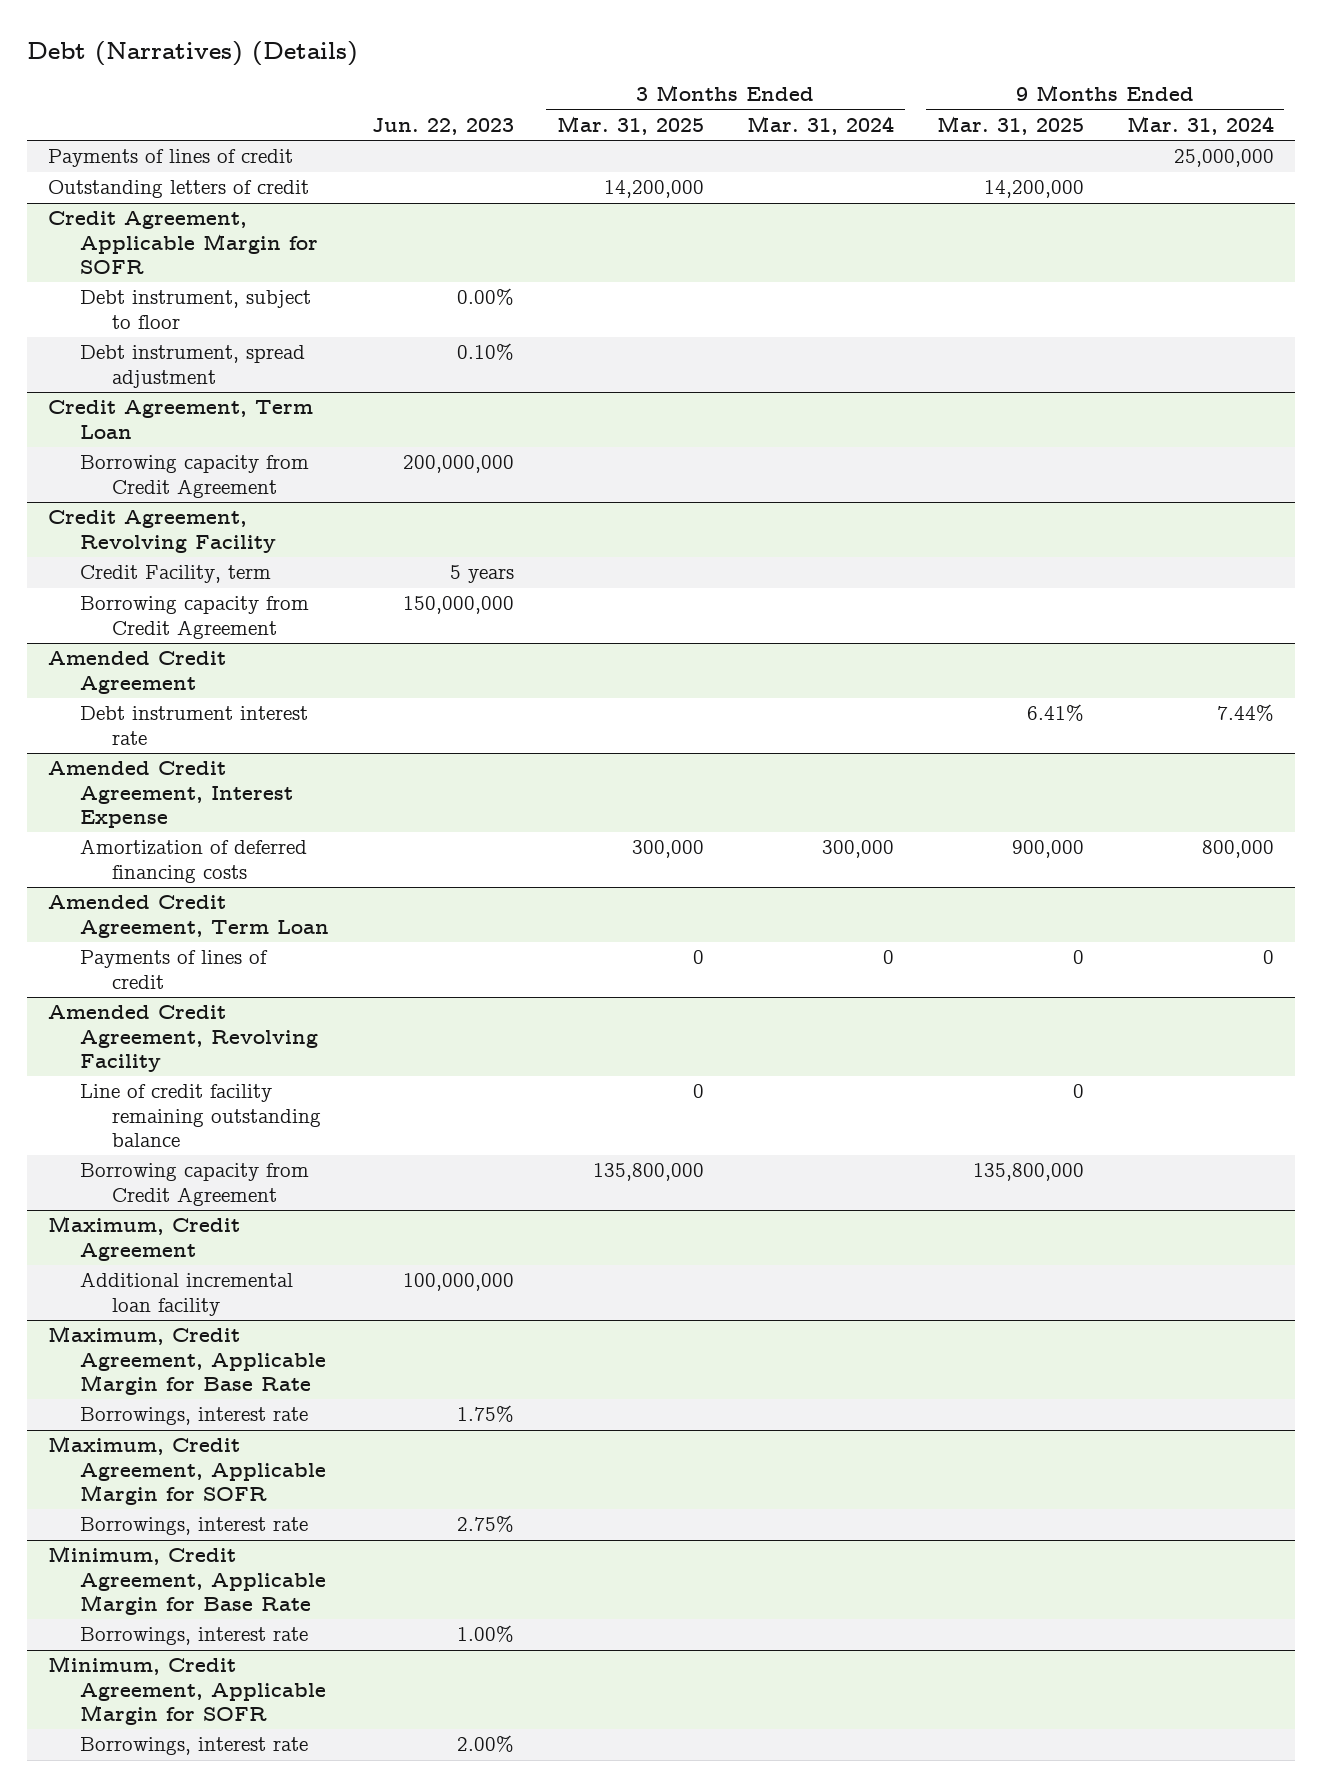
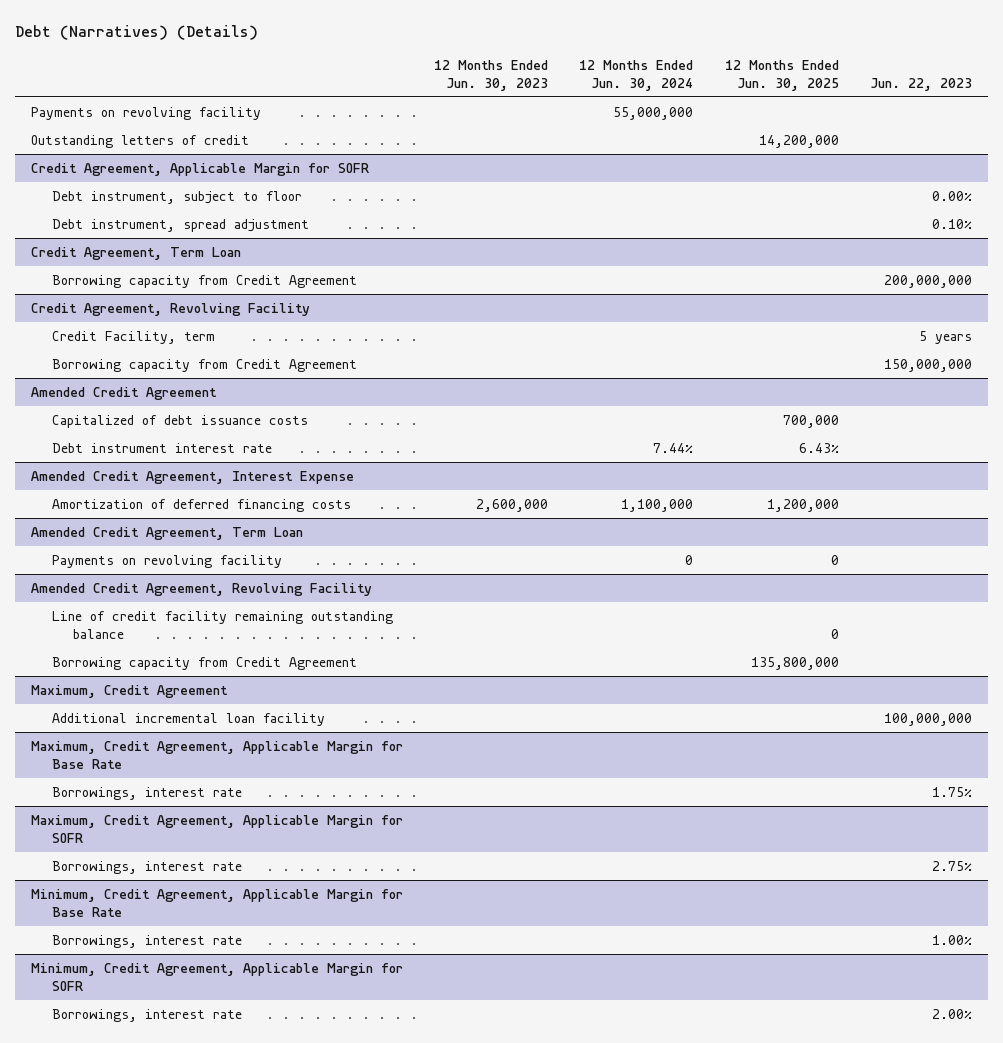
- | Jun. 22, 2023 | 3 Months Ended Mar. 31, 2025 | 3 Months Ended Mar. 31, 2024 | 9 Months Ended Mar. 31, 2025 | 9 Months Ended Mar. 31, 2024
+ | 12 Months Ended Jun. 30, 2023 | 12 Months Ended Jun. 30, 2024 | 12 Months Ended Jun. 30, 2025 | Jun. 22, 2023
- Payments of lines of credit | | | | | 25,000,000
+ Payments on revolving facility | | 55,000,000 | |
@ Amended Credit Agreement
+ Capitalized of debt issuance costs | | | 700,000 |
@ Amended Credit Agreement, Term Loan
- Payments of lines of credit | | 0 | 0 | 0 | 0
+ Payments on revolving facility | | 0 | 0 |

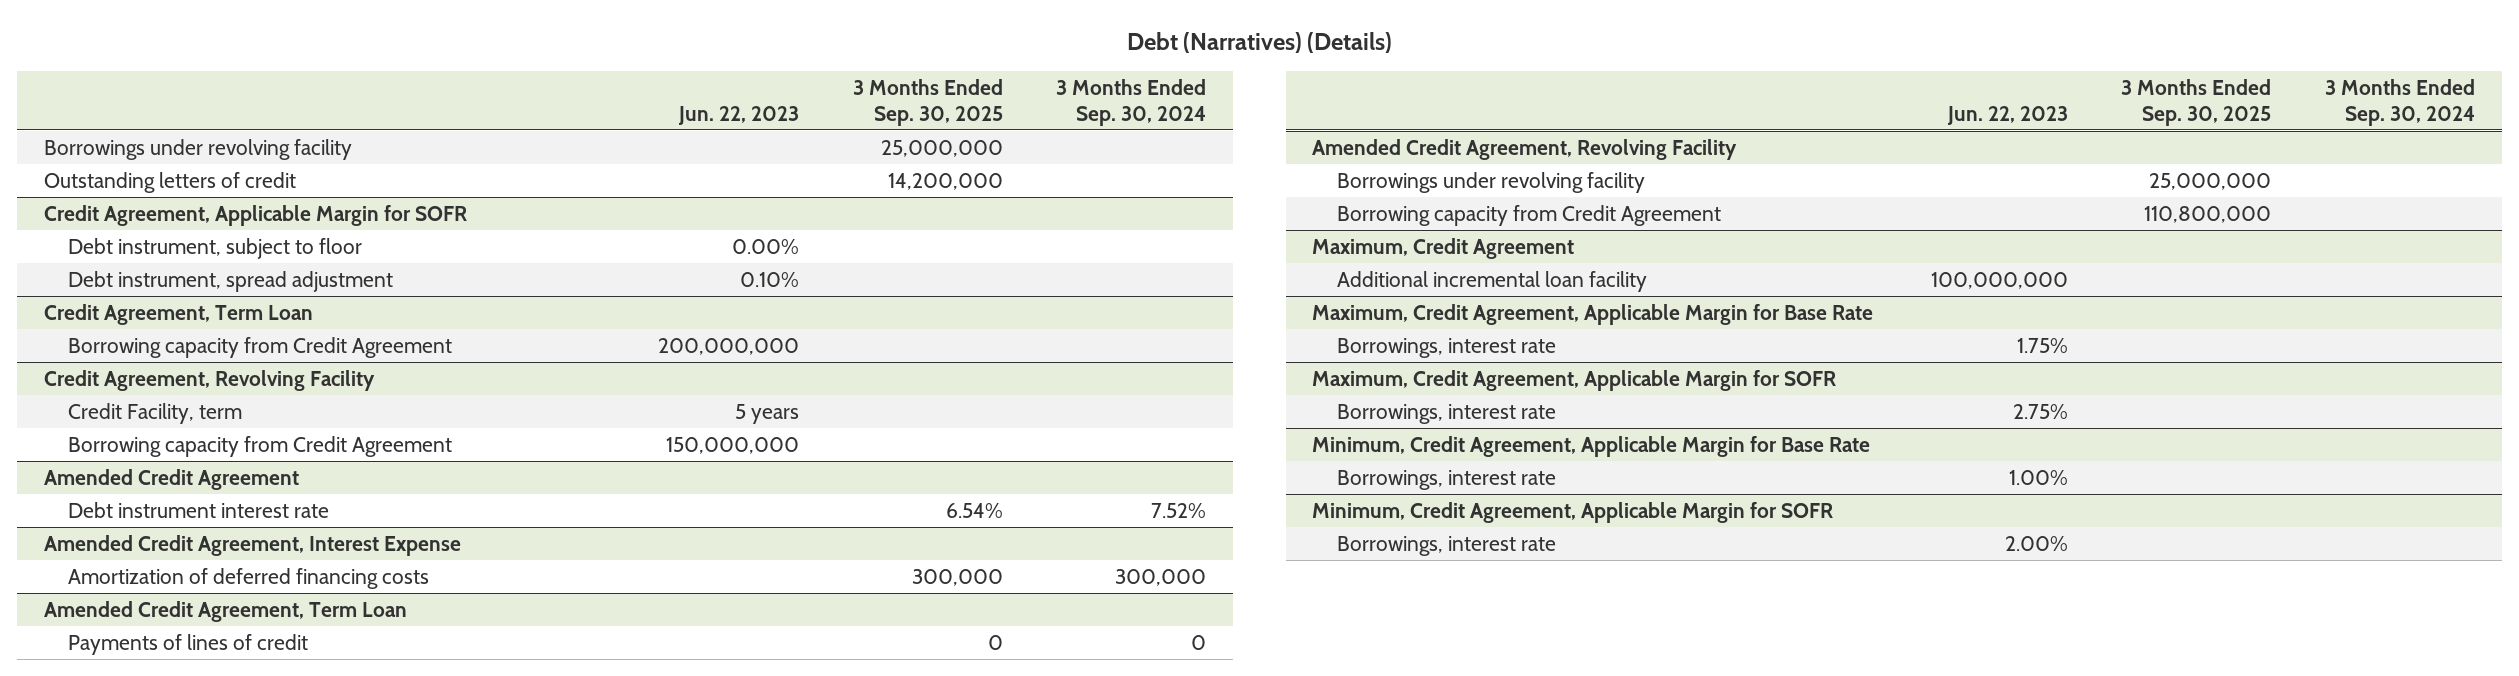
- | 12 Months Ended Jun. 30, 2023 | 12 Months Ended Jun. 30, 2024 | 12 Months Ended Jun. 30, 2025 | Jun. 22, 2023
+ | Jun. 22, 2023 | 3 Months Ended Sep. 30, 2025 | 3 Months Ended Sep. 30, 2024
- Payments on revolving facility | | 55,000,000 | |
+ Borrowings under revolving facility | | 25,000,000 |
@ Amended Credit Agreement
- Capitalized of debt issuance costs | | | 700,000 |
@ Amended Credit Agreement, Term Loan
- Payments on revolving facility | | 0 | 0 |
+ Payments of lines of credit | | 0 | 0
@ Amended Credit Agreement, Revolving Facility
- Line of credit facility remaining outstanding balance | | | 0 |
+ Borrowings under revolving facility | | 25,000,000 |

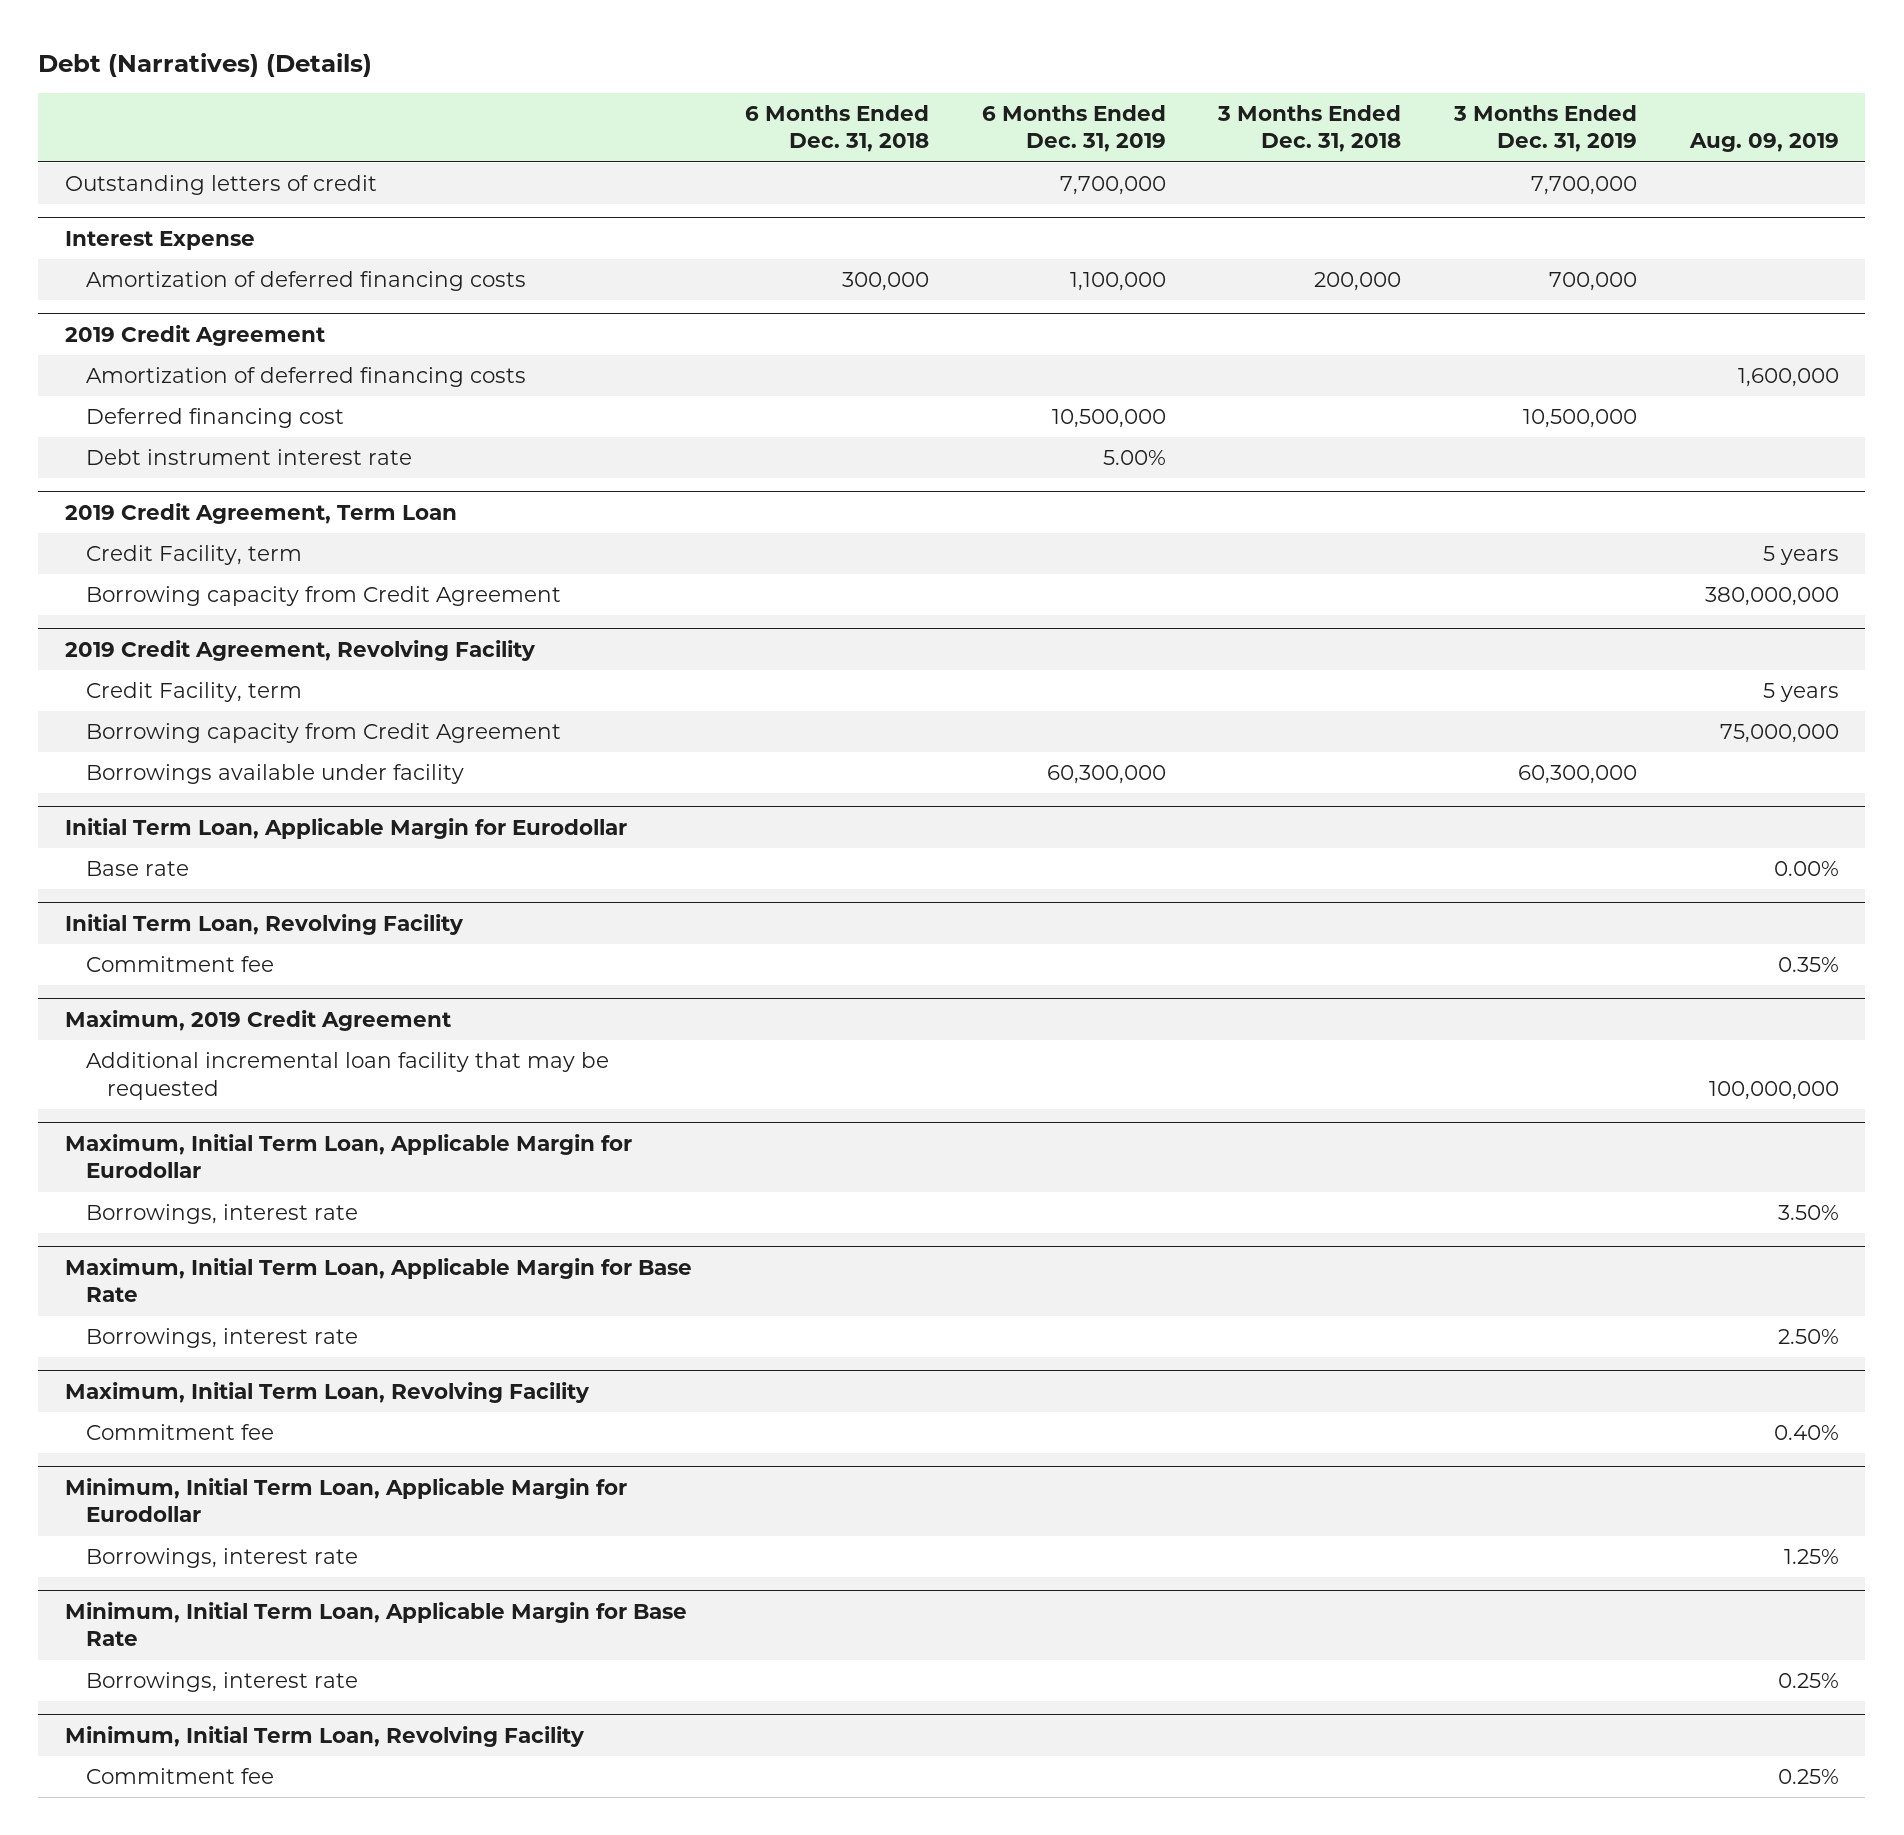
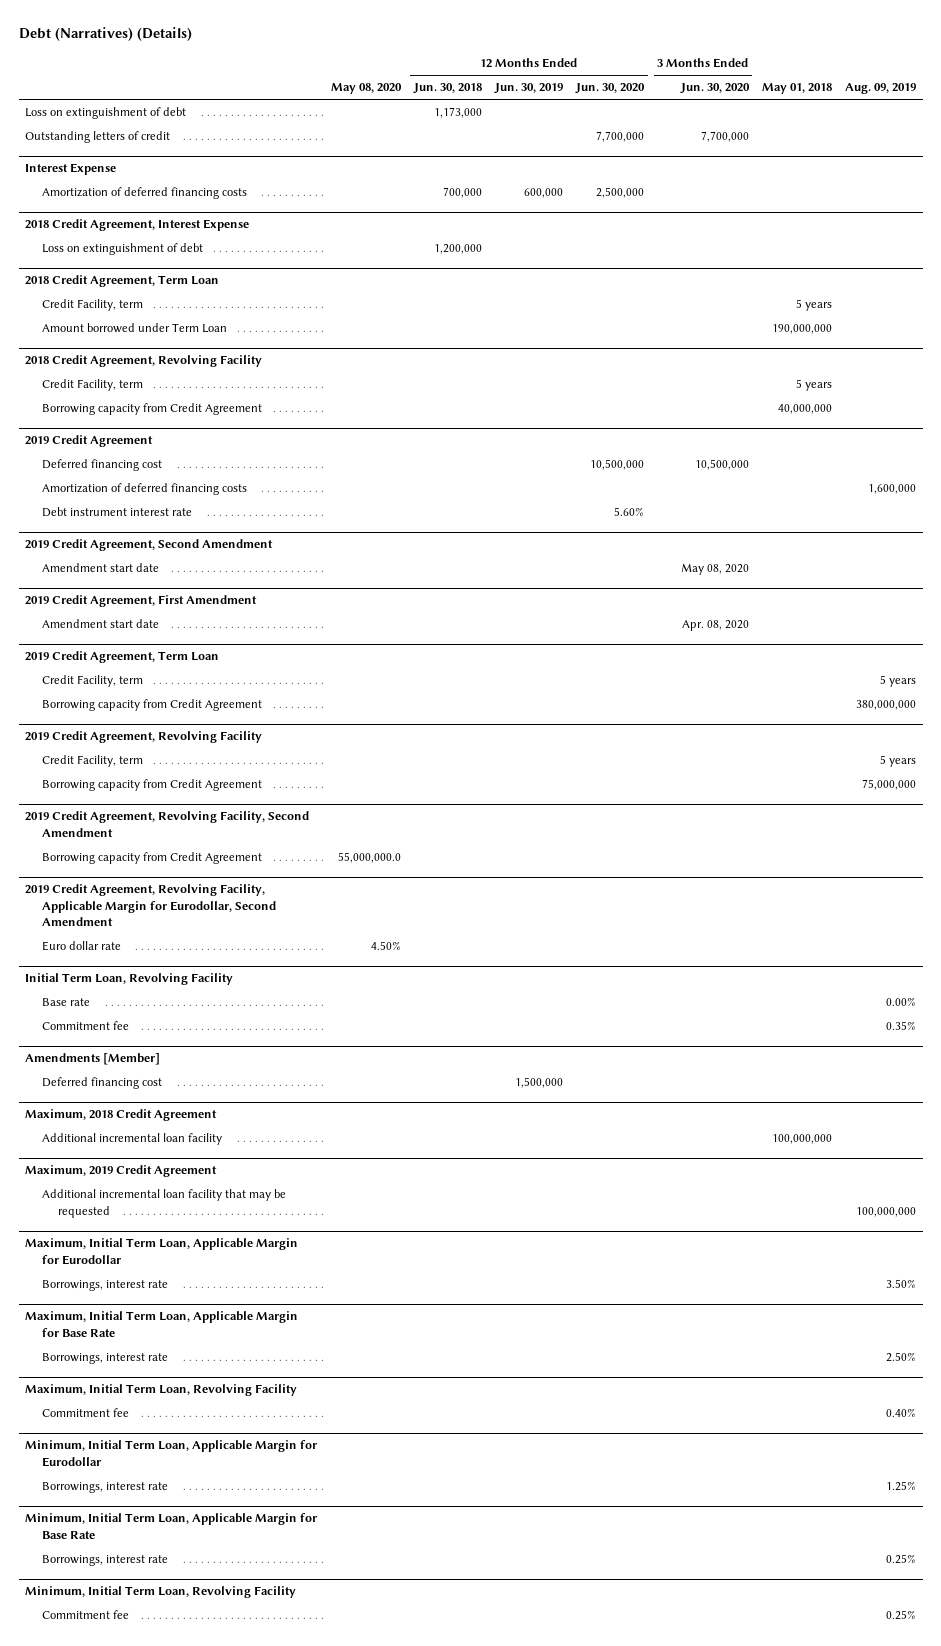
- | 6 Months Ended Dec. 31, 2018 | 6 Months Ended Dec. 31, 2019 | 3 Months Ended Dec. 31, 2018 | 3 Months Ended Dec. 31, 2019 | Aug. 09, 2019
+ | May 08, 2020 | 12 Months Ended Jun. 30, 2018 | 12 Months Ended Jun. 30, 2019 | 12 Months Ended Jun. 30, 2020 | 3 Months Ended Jun. 30, 2020 | May 01, 2018 | Aug. 09, 2019
+ Loss on extinguishment of debt | | 1,173,000 | | | | |
+ 2018 Credit Agreement, Interest Expense
+ Loss on extinguishment of debt | | 1,200,000 | | | | |
+ 2018 Credit Agreement, Term Loan
+ Credit Facility, term | | | | | | 5 years |
+ Amount borrowed under Term Loan | | | | | | 190,000,000 |
+ 2018 Credit Agreement, Revolving Facility
+ Credit Facility, term | | | | | | 5 years |
+ Borrowing capacity from Credit Agreement | | | | | | 40,000,000 |
@ 2019 Credit Agreement
moved down: Amortization of deferred financing costs | | | | | | | 1,600,000
+ 2019 Credit Agreement, Second Amendment
+ Amendment start date | | | | | May 08, 2020 | |
+ 2019 Credit Agreement, First Amendment
+ Amendment start date | | | | | Apr. 08, 2020 | |
@ 2019 Credit Agreement, Revolving Facility
- Borrowings available under facility | | 60,300,000 | | 60,300,000 |
- Initial Term Loan, Applicable Margin for Eurodollar
- Base rate | | | | | 0.00%
+ 2019 Credit Agreement, Revolving Facility, Second Amendment
+ Borrowing capacity from Credit Agreement | 55,000,000.0 | | | | | |
+ 2019 Credit Agreement, Revolving Facility, Applicable Margin for Eurodollar, Second Amendment
+ Euro dollar rate | 4.50% | | | | | |
@ Initial Term Loan, Revolving Facility
+ Base rate | | | | | | | 0.00%
+ Amendments [Member]
+ Deferred financing cost | | | 1,500,000 | | | |
+ Maximum, 2018 Credit Agreement
+ Additional incremental loan facility | | | | | | 100,000,000 |

